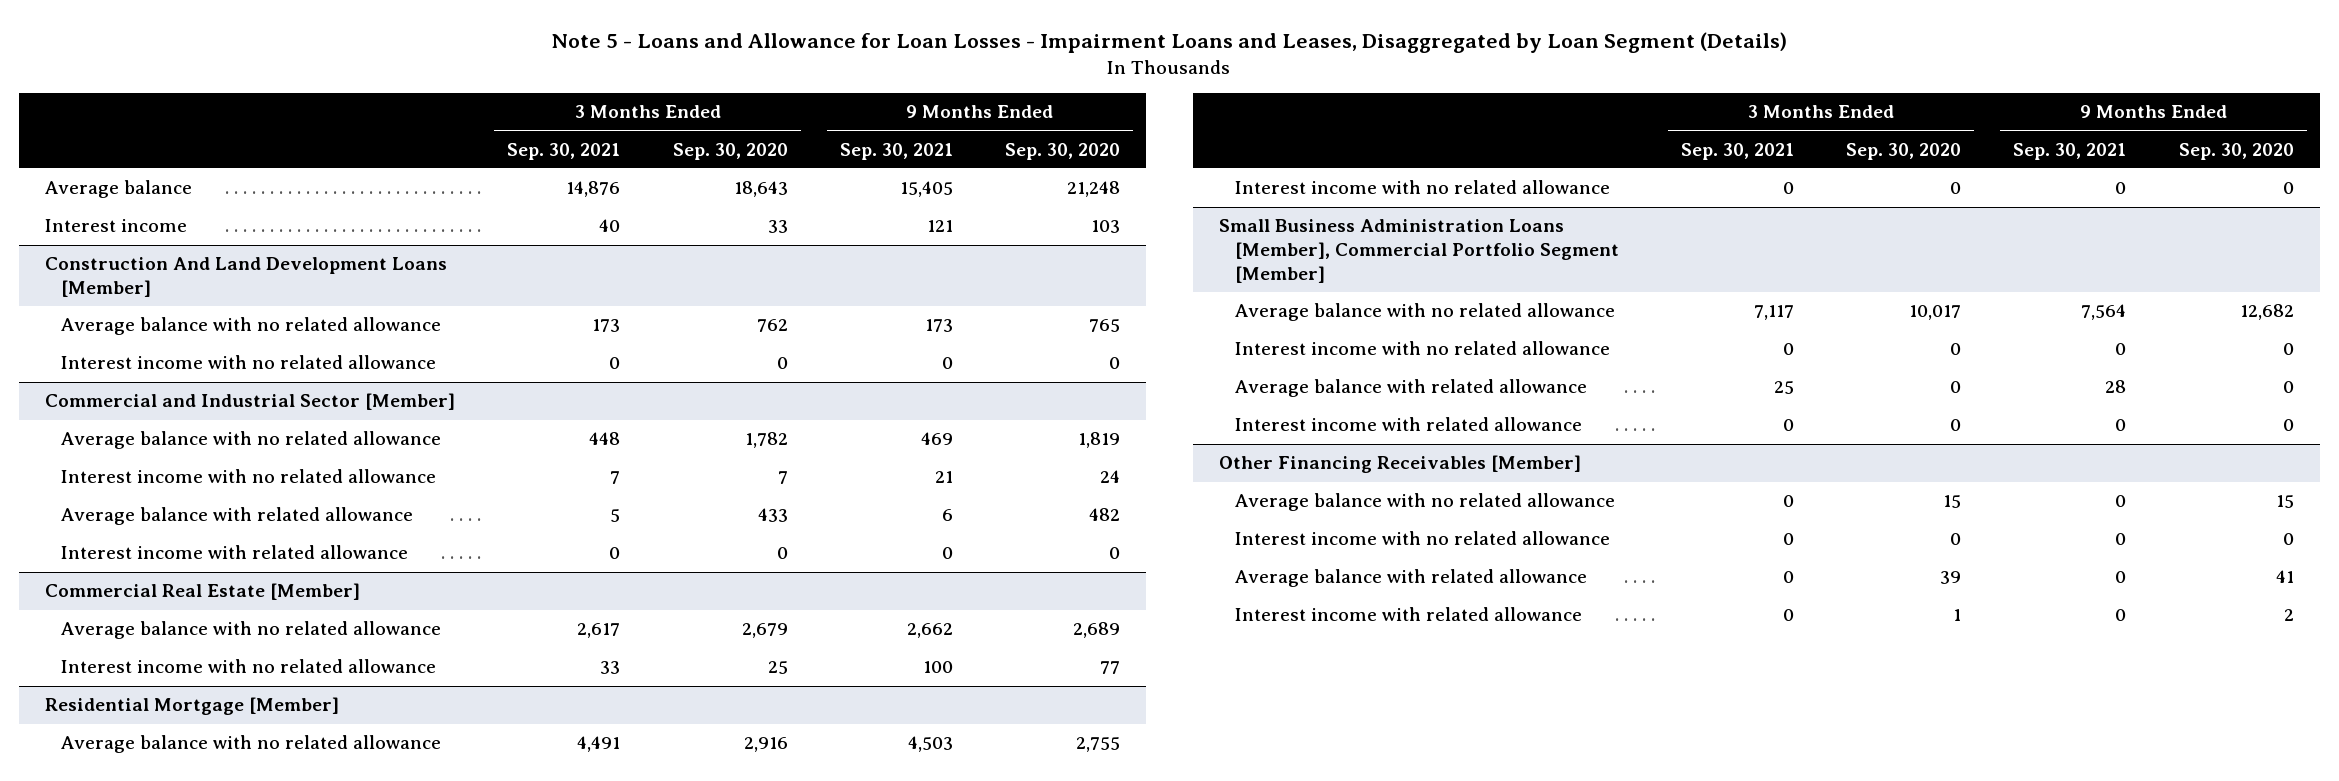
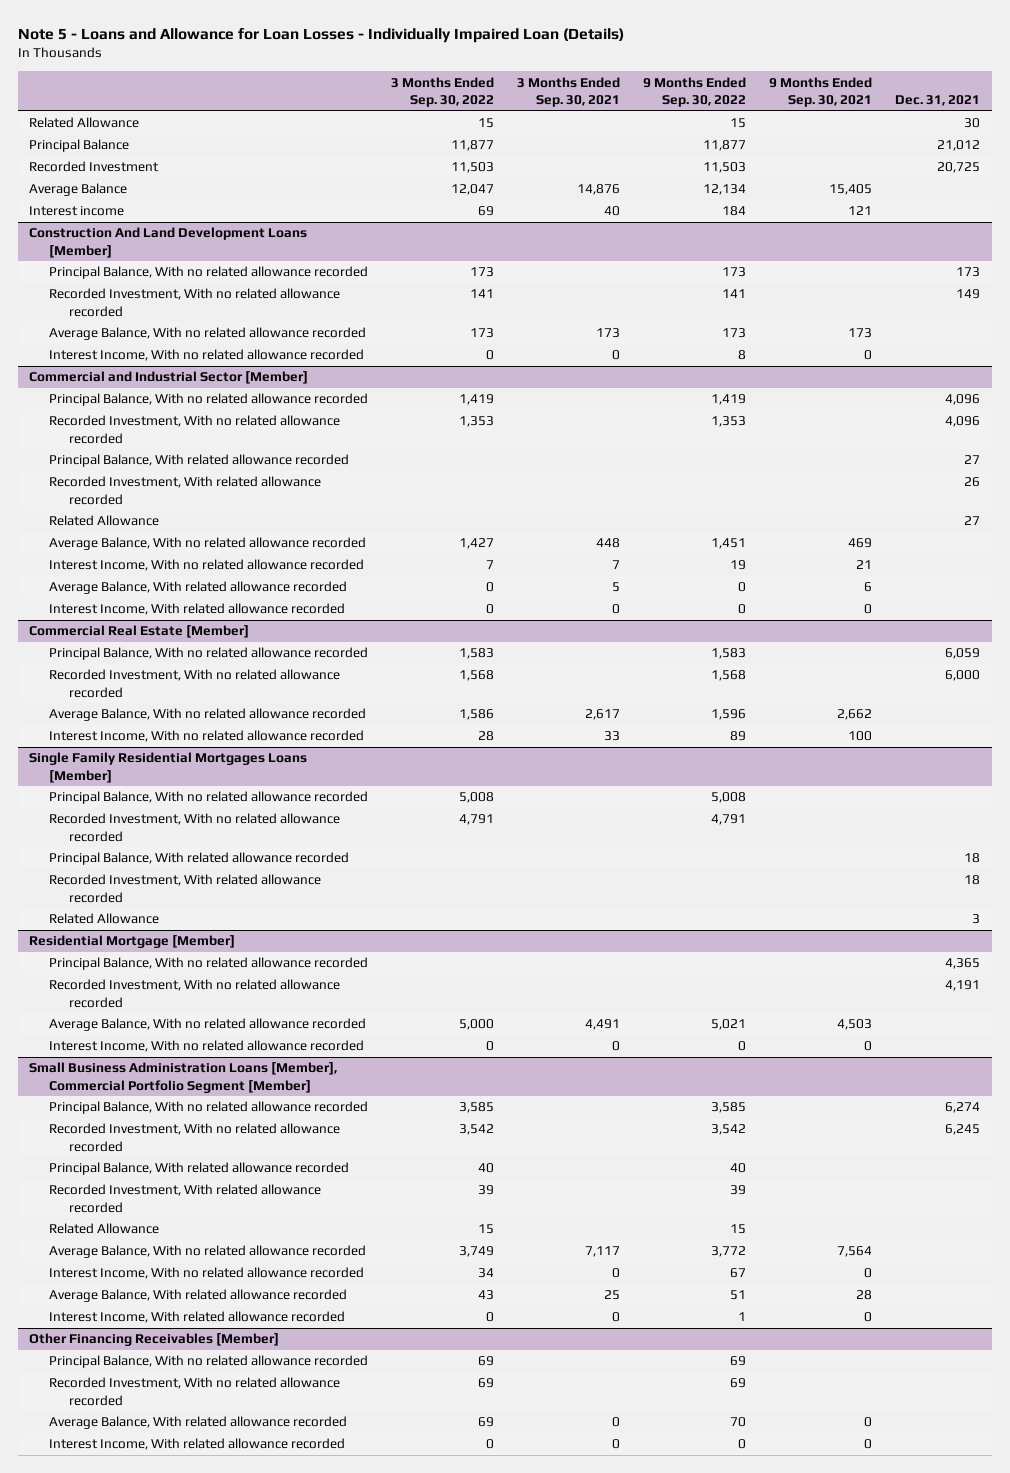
- Note 5 - Loans and Allowance for Loan Losses - Impairment Loans and Leases, Disaggregated by Loan Segment (Details)
+ Note 5 - Loans and Allowance for Loan Losses - Individually Impaired Loan (Details)
- | 3 Months Ended Sep. 30, 2021 | 3 Months Ended Sep. 30, 2020 | 9 Months Ended Sep. 30, 2021 | 9 Months Ended Sep. 30, 2020
+ | 3 Months Ended Sep. 30, 2022 | 3 Months Ended Sep. 30, 2021 | 9 Months Ended Sep. 30, 2022 | 9 Months Ended Sep. 30, 2021 | Dec. 31, 2021
- Average balance | 14,876 | 18,643 | 15,405 | 21,248
+ Related Allowance | 15 | | 15 | | 30
+ Principal Balance | 11,877 | | 11,877 | | 21,012
+ Recorded Investment | 11,503 | | 11,503 | | 20,725
+ Average Balance | 12,047 | 14,876 | 12,134 | 15,405 |
@ Construction And Land Development Loans [Member]
- Average balance with no related allowance | 173 | 762 | 173 | 765
- Interest income with no related allowance | 0 | 0 | 0 | 0
+ Principal Balance, With no related allowance recorded | 173 | | 173 | | 173
+ Recorded Investment, With no related allowance recorded | 141 | | 141 | | 149
+ Average Balance, With no related allowance recorded | 173 | 173 | 173 | 173 |
+ Interest Income, With no related allowance recorded | 0 | 0 | 8 | 0 |
@ Commercial and Industrial Sector [Member]
- Average balance with no related allowance | 448 | 1,782 | 469 | 1,819
- Interest income with no related allowance | 7 | 7 | 21 | 24
- Average balance with related allowance | 5 | 433 | 6 | 482
- Interest income with related allowance | 0 | 0 | 0 | 0
+ Principal Balance, With no related allowance recorded | 1,419 | | 1,419 | | 4,096
+ Recorded Investment, With no related allowance recorded | 1,353 | | 1,353 | | 4,096
+ Principal Balance, With related allowance recorded | | | | | 27
+ Recorded Investment, With related allowance recorded | | | | | 26
+ Related Allowance | | | | | 27
+ Average Balance, With no related allowance recorded | 1,427 | 448 | 1,451 | 469 |
+ Interest Income, With no related allowance recorded | 7 | 7 | 19 | 21 |
+ Average Balance, With related allowance recorded | 0 | 5 | 0 | 6 |
+ Interest Income, With related allowance recorded | 0 | 0 | 0 | 0 |
@ Commercial Real Estate [Member]
- Average balance with no related allowance | 2,617 | 2,679 | 2,662 | 2,689
- Interest income with no related allowance | 33 | 25 | 100 | 77
+ Principal Balance, With no related allowance recorded | 1,583 | | 1,583 | | 6,059
+ Recorded Investment, With no related allowance recorded | 1,568 | | 1,568 | | 6,000
+ Average Balance, With no related allowance recorded | 1,586 | 2,617 | 1,596 | 2,662 |
+ Interest Income, With no related allowance recorded | 28 | 33 | 89 | 100 |
+ Single Family Residential Mortgages Loans [Member]
+ Principal Balance, With no related allowance recorded | 5,008 | | 5,008 | |
+ Recorded Investment, With no related allowance recorded | 4,791 | | 4,791 | |
+ Principal Balance, With related allowance recorded | | | | | 18
+ Recorded Investment, With related allowance recorded | | | | | 18
+ Related Allowance | | | | | 3
@ Residential Mortgage [Member]
- Average balance with no related allowance | 4,491 | 2,916 | 4,503 | 2,755
- Interest income with no related allowance | 0 | 0 | 0 | 0
+ Principal Balance, With no related allowance recorded | | | | | 4,365
+ Recorded Investment, With no related allowance recorded | | | | | 4,191
+ Average Balance, With no related allowance recorded | 5,000 | 4,491 | 5,021 | 4,503 |
+ Interest Income, With no related allowance recorded | 0 | 0 | 0 | 0 |
@ Small Business Administration Loans [Member], Commercial Portfolio Segment [Member]
- Average balance with no related allowance | 7,117 | 10,017 | 7,564 | 12,682
- Interest income with no related allowance | 0 | 0 | 0 | 0
- Average balance with related allowance | 25 | 0 | 28 | 0
- Interest income with related allowance | 0 | 0 | 0 | 0
+ Principal Balance, With no related allowance recorded | 3,585 | | 3,585 | | 6,274
+ Recorded Investment, With no related allowance recorded | 3,542 | | 3,542 | | 6,245
+ Principal Balance, With related allowance recorded | 40 | | 40 | |
+ Recorded Investment, With related allowance recorded | 39 | | 39 | |
+ Related Allowance | 15 | | 15 | |
+ Average Balance, With no related allowance recorded | 3,749 | 7,117 | 3,772 | 7,564 |
+ Interest Income, With no related allowance recorded | 34 | 0 | 67 | 0 |
+ Average Balance, With related allowance recorded | 43 | 25 | 51 | 28 |
+ Interest Income, With related allowance recorded | 0 | 0 | 1 | 0 |
@ Other Financing Receivables [Member]
- Average balance with no related allowance | 0 | 15 | 0 | 15
- Interest income with no related allowance | 0 | 0 | 0 | 0
- Average balance with related allowance | 0 | 39 | 0 | 41
- Interest income with related allowance | 0 | 1 | 0 | 2
+ Principal Balance, With no related allowance recorded | 69 | | 69 | |
+ Recorded Investment, With no related allowance recorded | 69 | | 69 | |
+ Average Balance, With related allowance recorded | 69 | 0 | 70 | 0 |
+ Interest Income, With related allowance recorded | 0 | 0 | 0 | 0 |

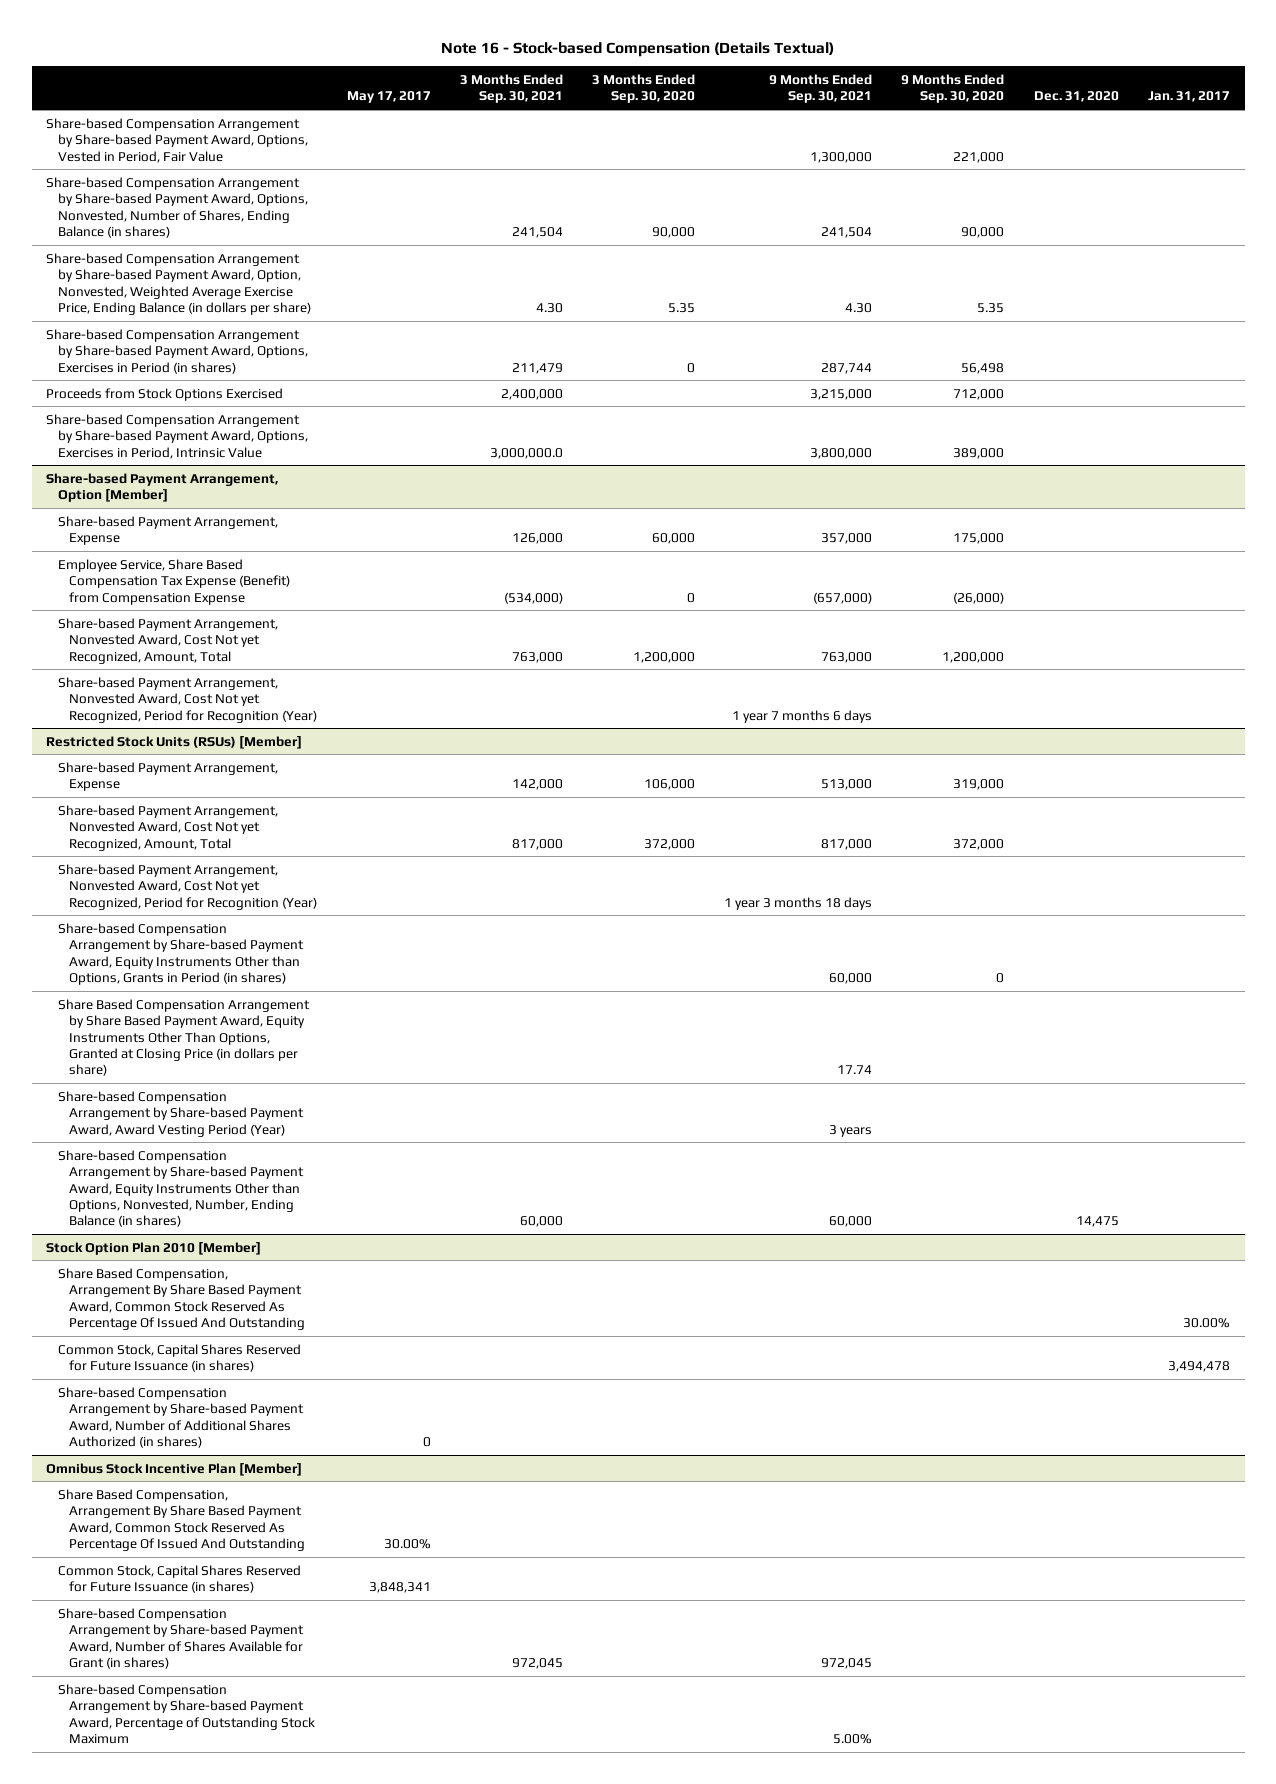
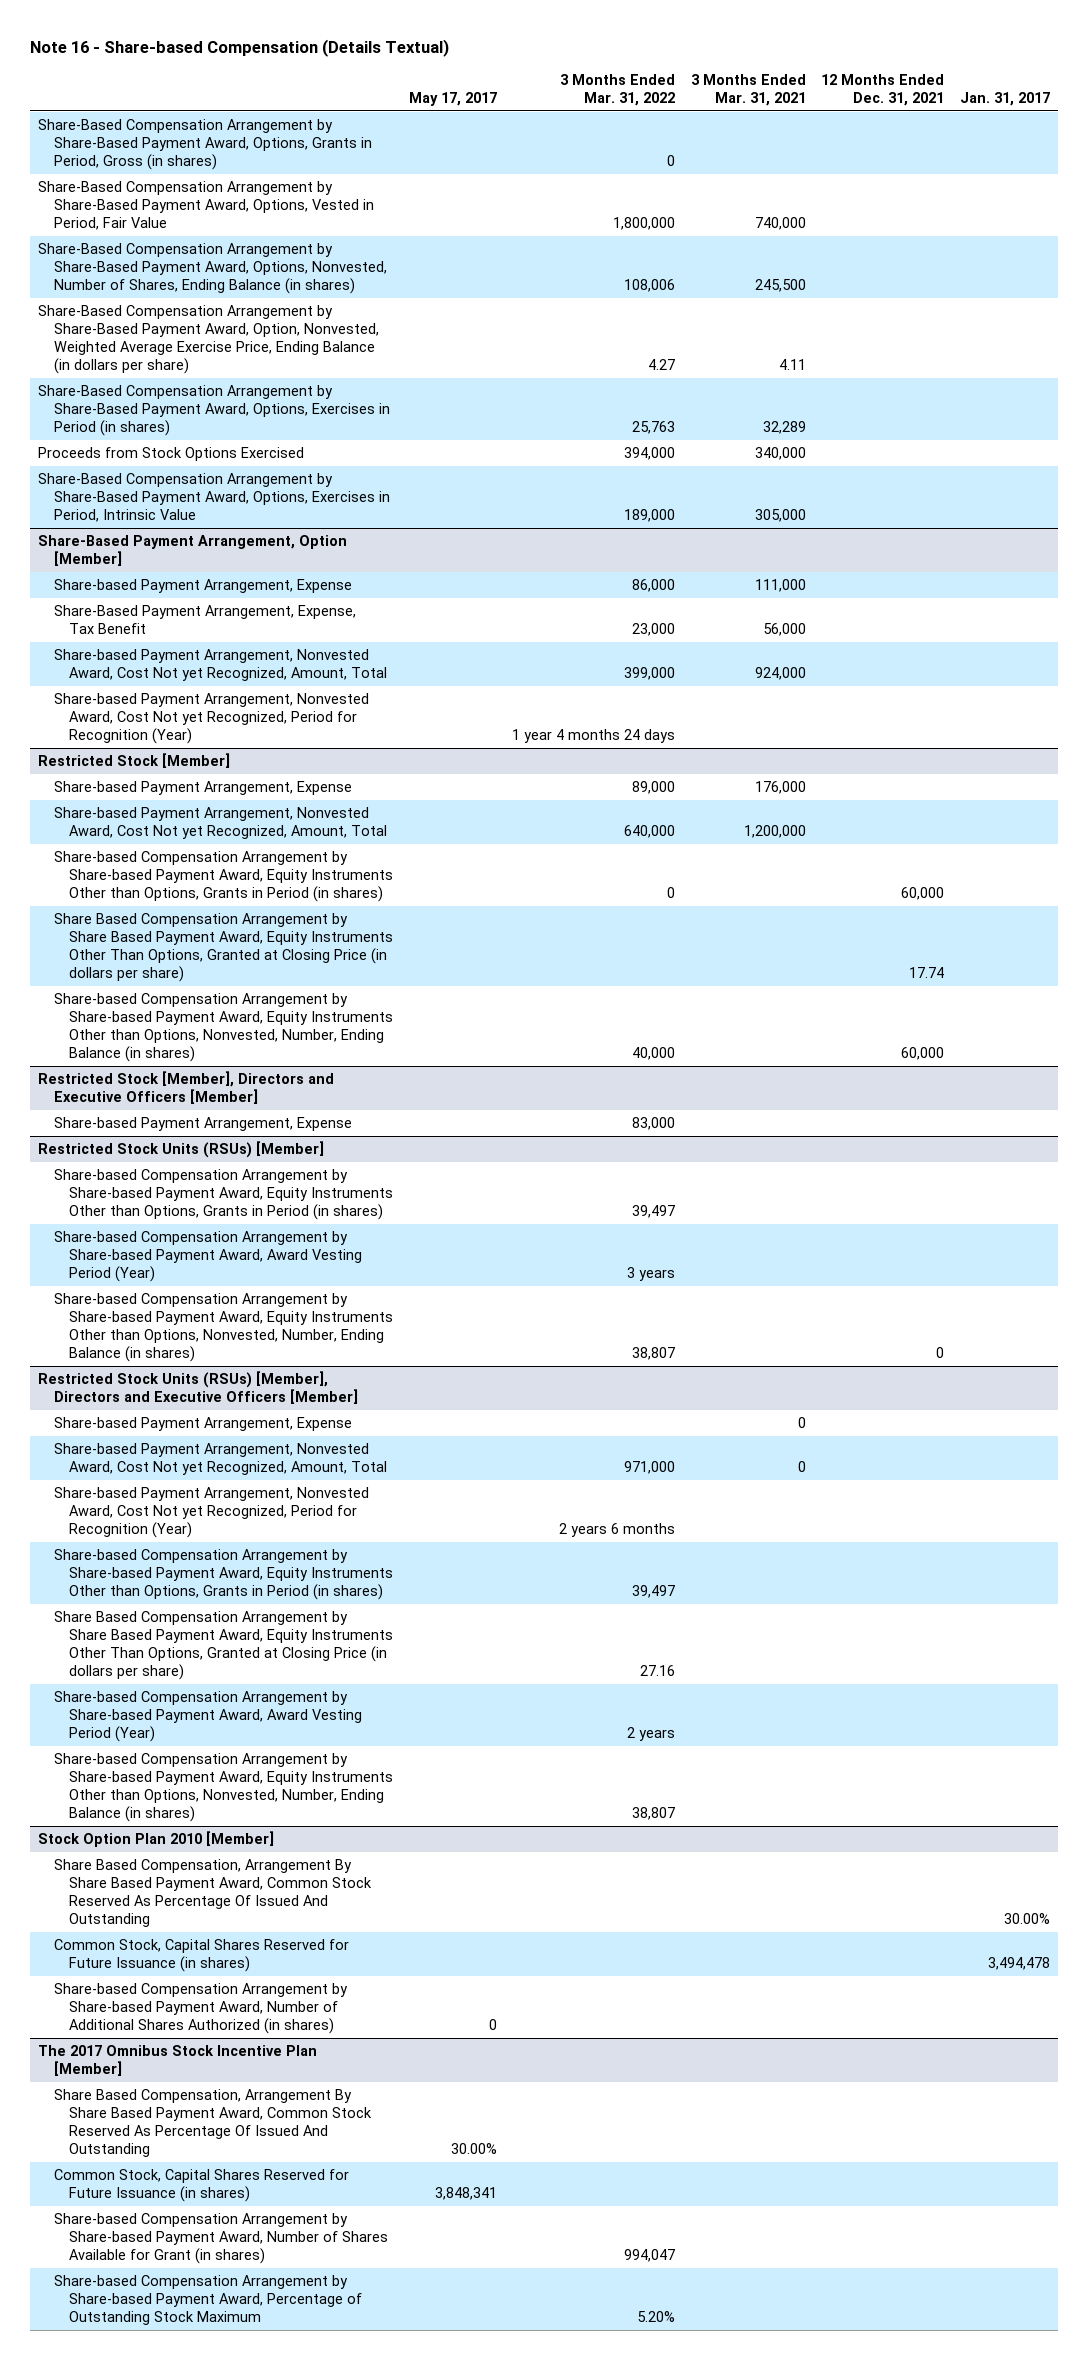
- Note 16 - Stock-based Compensation (Details Textual)
+ Note 16 - Share-based Compensation (Details Textual)
- | May 17, 2017 | 3 Months Ended Sep. 30, 2021 | 3 Months Ended Sep. 30, 2020 | 9 Months Ended Sep. 30, 2021 | 9 Months Ended Sep. 30, 2020 | Dec. 31, 2020 | Jan. 31, 2017
+ | May 17, 2017 | 3 Months Ended Mar. 31, 2022 | 3 Months Ended Mar. 31, 2021 | 12 Months Ended Dec. 31, 2021 | Jan. 31, 2017
- Share-based Compensation Arrangement by Share-based Payment Award, Options, Vested in Period, Fair Value | | | | 1,300,000 | 221,000 | |
- Share-based Compensation Arrangement by Share-based Payment Award, Options, Nonvested, Number of Shares, Ending Balance (in shares) | | 241,504 | 90,000 | 241,504 | 90,000 | |
- Share-based Compensation Arrangement by Share-based Payment Award, Option, Nonvested, Weighted Average Exercise Price, Ending Balance (in dollars per share) | | 4.30 | 5.35 | 4.30 | 5.35 | |
- Share-based Compensation Arrangement by Share-based Payment Award, Options, Exercises in Period (in shares) | | 211,479 | 0 | 287,744 | 56,498 | |
+ Share-Based Compensation Arrangement by Share-Based Payment Award, Options, Grants in Period, Gross (in shares) | | 0 | | |
+ Share-Based Compensation Arrangement by Share-Based Payment Award, Options, Vested in Period, Fair Value | | 1,800,000 | 740,000 | |
+ Share-Based Compensation Arrangement by Share-Based Payment Award, Options, Nonvested, Number of Shares, Ending Balance (in shares) | | 108,006 | 245,500 | |
+ Share-Based Compensation Arrangement by Share-Based Payment Award, Option, Nonvested, Weighted Average Exercise Price, Ending Balance (in dollars per share) | | 4.27 | 4.11 | |
+ Share-Based Compensation Arrangement by Share-Based Payment Award, Options, Exercises in Period (in shares) | | 25,763 | 32,289 | |
- Share-based Compensation Arrangement by Share-based Payment Award, Options, Exercises in Period, Intrinsic Value | | 3,000,000.0 | | 3,800,000 | 389,000 | |
- Share-based Payment Arrangement, Option [Member]
+ Share-Based Compensation Arrangement by Share-Based Payment Award, Options, Exercises in Period, Intrinsic Value | | 189,000 | 305,000 | |
+ Share-Based Payment Arrangement, Option [Member]
- Employee Service, Share Based Compensation Tax Expense (Benefit) from Compensation Expense | | (534,000) | 0 | (657,000) | (26,000) | |
+ Share-Based Payment Arrangement, Expense, Tax Benefit | | 23,000 | 56,000 | |
+ Restricted Stock [Member]
+ Share-based Payment Arrangement, Expense | | 89,000 | 176,000 | |
+ Share-based Payment Arrangement, Nonvested Award, Cost Not yet Recognized, Amount, Total | | 640,000 | 1,200,000 | |
+ Share-based Compensation Arrangement by Share-based Payment Award, Equity Instruments Other than Options, Grants in Period (in shares) | | 0 | | 60,000 |
+ Share Based Compensation Arrangement by Share Based Payment Award, Equity Instruments Other Than Options, Granted at Closing Price (in dollars per share) | | | | 17.74 |
+ Share-based Compensation Arrangement by Share-based Payment Award, Equity Instruments Other than Options, Nonvested, Number, Ending Balance (in shares) | | 40,000 | | 60,000 |
+ Restricted Stock [Member], Directors and Executive Officers [Member]
+ Share-based Payment Arrangement, Expense | | 83,000 | | |
@ Restricted Stock Units (RSUs) [Member]
- Share-based Payment Arrangement, Expense | | 142,000 | 106,000 | 513,000 | 319,000 | |
- Share-based Payment Arrangement, Nonvested Award, Cost Not yet Recognized, Amount, Total | | 817,000 | 372,000 | 817,000 | 372,000 | |
- Share-based Payment Arrangement, Nonvested Award, Cost Not yet Recognized, Period for Recognition (Year) | | | | 1 year 3 months 18 days | | |
- Share Based Compensation Arrangement by Share Based Payment Award, Equity Instruments Other Than Options, Granted at Closing Price (in dollars per share) | | | | 17.74 | | |
+ Restricted Stock Units (RSUs) [Member], Directors and Executive Officers [Member]
+ Share-based Payment Arrangement, Expense | | | 0 | |
+ Share-based Payment Arrangement, Nonvested Award, Cost Not yet Recognized, Amount, Total | | 971,000 | 0 | |
+ Share-based Payment Arrangement, Nonvested Award, Cost Not yet Recognized, Period for Recognition (Year) | | 2 years 6 months | | |
+ Share-based Compensation Arrangement by Share-based Payment Award, Equity Instruments Other than Options, Grants in Period (in shares) | | 39,497 | | |
+ Share Based Compensation Arrangement by Share Based Payment Award, Equity Instruments Other Than Options, Granted at Closing Price (in dollars per share) | | 27.16 | | |
+ Share-based Compensation Arrangement by Share-based Payment Award, Award Vesting Period (Year) | | 2 years | | |
+ Share-based Compensation Arrangement by Share-based Payment Award, Equity Instruments Other than Options, Nonvested, Number, Ending Balance (in shares) | | 38,807 | | |
- Omnibus Stock Incentive Plan [Member]
+ The 2017 Omnibus Stock Incentive Plan [Member]

